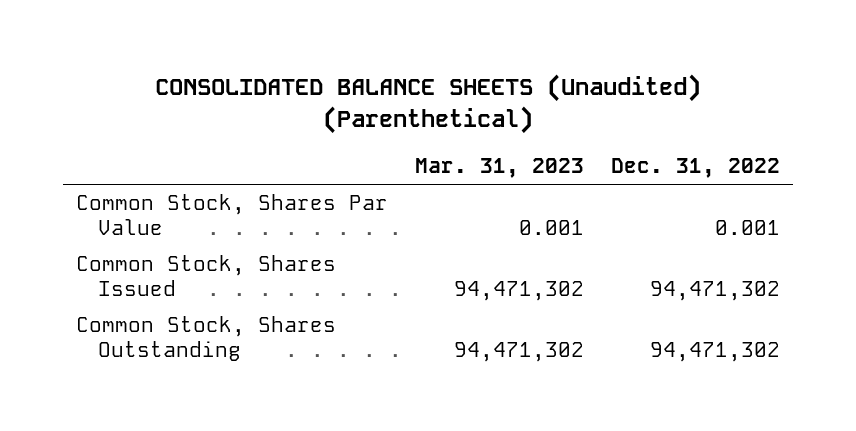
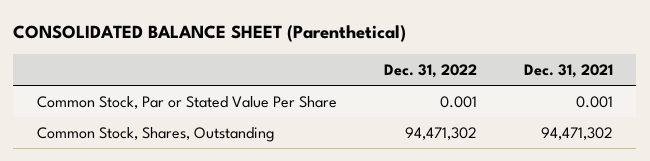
- CONSOLIDATED BALANCE SHEETS (Unaudited) (Parenthetical)
+ CONSOLIDATED BALANCE SHEET (Parenthetical)
- | Mar. 31, 2023 | Dec. 31, 2022
+ | Dec. 31, 2022 | Dec. 31, 2021
- Common Stock, Shares Par Value | 0.001 | 0.001
- Common Stock, Shares Issued | 94,471,302 | 94,471,302
- Common Stock, Shares Outstanding | 94,471,302 | 94,471,302
+ Common Stock, Par or Stated Value Per Share | 0.001 | 0.001
+ Common Stock, Shares, Outstanding | 94,471,302 | 94,471,302

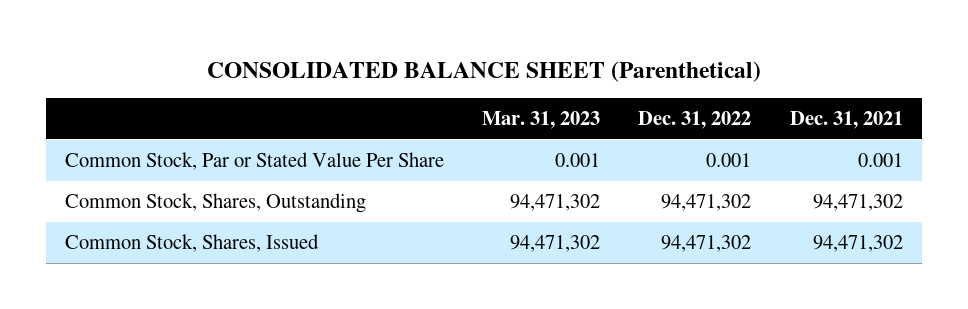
- | Dec. 31, 2022 | Dec. 31, 2021
+ | Mar. 31, 2023 | Dec. 31, 2022 | Dec. 31, 2021
+ Common Stock, Shares, Issued | 94,471,302 | 94,471,302 | 94,471,302

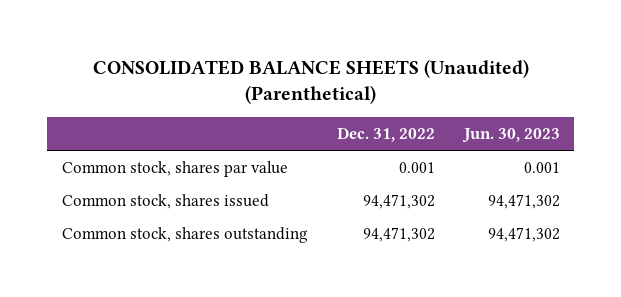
- CONSOLIDATED BALANCE SHEET (Parenthetical)
+ CONSOLIDATED BALANCE SHEETS (Unaudited) (Parenthetical)
- | Mar. 31, 2023 | Dec. 31, 2022 | Dec. 31, 2021
+ | Dec. 31, 2022 | Jun. 30, 2023
- Common Stock, Par or Stated Value Per Share | 0.001 | 0.001 | 0.001
- Common Stock, Shares, Outstanding | 94,471,302 | 94,471,302 | 94,471,302
- Common Stock, Shares, Issued | 94,471,302 | 94,471,302 | 94,471,302
+ Common stock, shares par value | 0.001 | 0.001
+ Common stock, shares issued | 94,471,302 | 94,471,302
+ Common stock, shares outstanding | 94,471,302 | 94,471,302

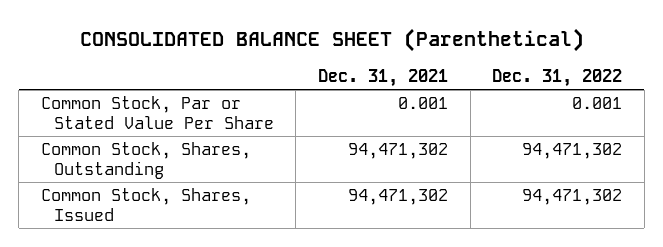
- CONSOLIDATED BALANCE SHEETS (Unaudited) (Parenthetical)
+ CONSOLIDATED BALANCE SHEET (Parenthetical)
- | Dec. 31, 2022 | Jun. 30, 2023
+ | Dec. 31, 2021 | Dec. 31, 2022
- Common stock, shares par value | 0.001 | 0.001
- Common stock, shares issued | 94,471,302 | 94,471,302
- Common stock, shares outstanding | 94,471,302 | 94,471,302
+ Common Stock, Par or Stated Value Per Share | 0.001 | 0.001
+ Common Stock, Shares, Outstanding | 94,471,302 | 94,471,302
+ Common Stock, Shares, Issued | 94,471,302 | 94,471,302

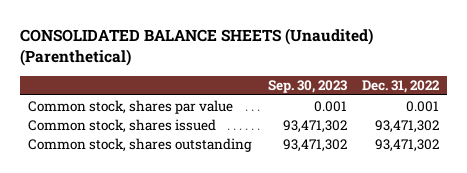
- CONSOLIDATED BALANCE SHEET (Parenthetical)
+ CONSOLIDATED BALANCE SHEETS (Unaudited) (Parenthetical)
- | Dec. 31, 2021 | Dec. 31, 2022
+ | Sep. 30, 2023 | Dec. 31, 2022
- Common Stock, Par or Stated Value Per Share | 0.001 | 0.001
- Common Stock, Shares, Outstanding | 94,471,302 | 94,471,302
- Common Stock, Shares, Issued | 94,471,302 | 94,471,302
+ Common stock, shares par value | 0.001 | 0.001
+ Common stock, shares issued | 93,471,302 | 93,471,302
+ Common stock, shares outstanding | 93,471,302 | 93,471,302

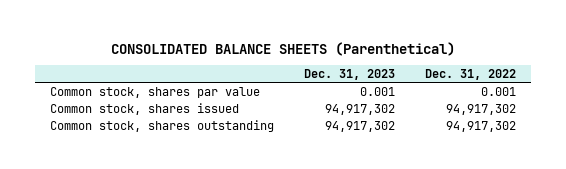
- CONSOLIDATED BALANCE SHEETS (Unaudited) (Parenthetical)
+ CONSOLIDATED BALANCE SHEETS (Parenthetical)
- | Sep. 30, 2023 | Dec. 31, 2022
+ | Dec. 31, 2023 | Dec. 31, 2022
- Common stock, shares issued | 93,471,302 | 93,471,302
- Common stock, shares outstanding | 93,471,302 | 93,471,302
+ Common stock, shares issued | 94,917,302 | 94,917,302
+ Common stock, shares outstanding | 94,917,302 | 94,917,302

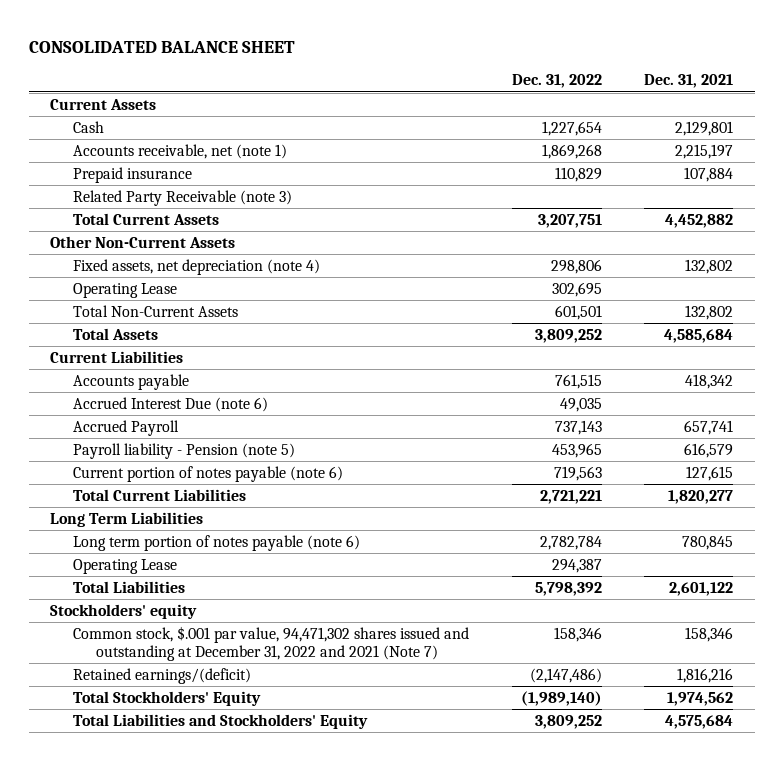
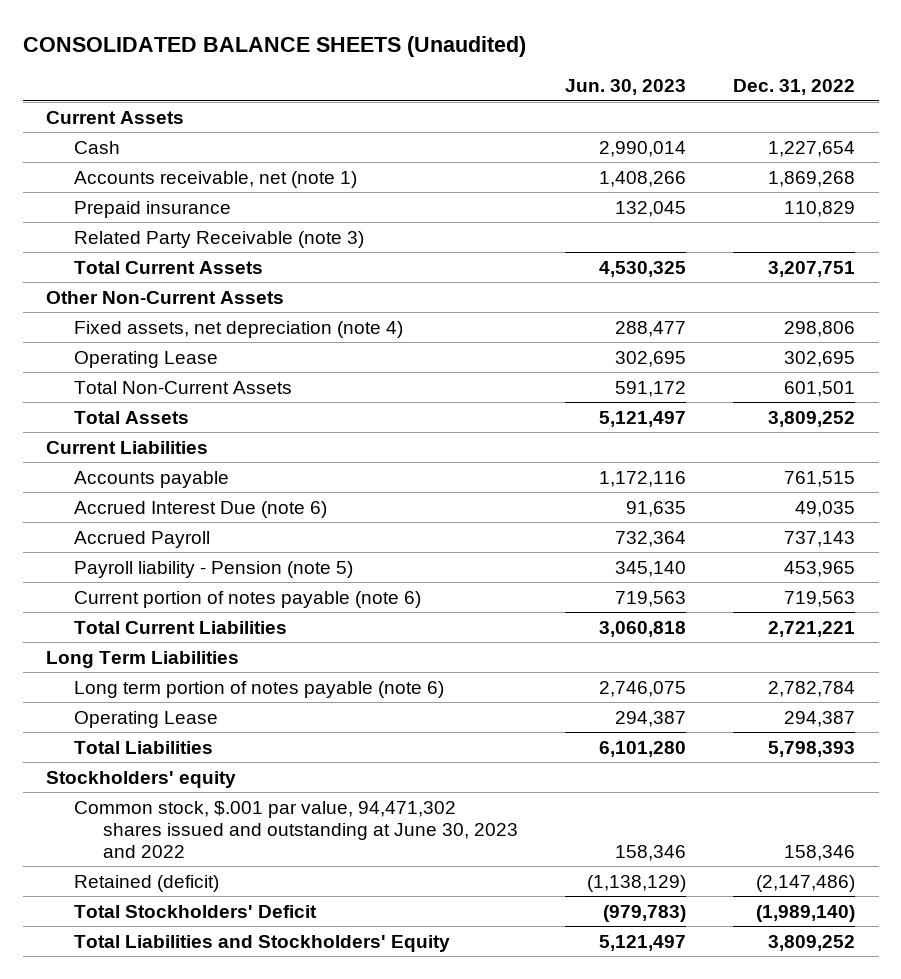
- CONSOLIDATED BALANCE SHEET
+ CONSOLIDATED BALANCE SHEETS (Unaudited)
- | Dec. 31, 2022 | Dec. 31, 2021
+ | Jun. 30, 2023 | Dec. 31, 2022
- Total Liabilities | 5,798,392 | 2,601,122
+ Total Liabilities | 6,101,280 | 5,798,393
- Common stock, $.001 par value, 94,471,302 shares issued and outstanding at December 31, 2022 and 2021 (Note 7) | 158,346 | 158,346
- Retained earnings/(deficit) | (2,147,486) | 1,816,216
- Total Stockholders' Equity | (1,989,140) | 1,974,562
+ Common stock, $.001 par value, 94,471,302 shares issued and outstanding at June 30, 2023 and 2022 | 158,346 | 158,346
+ Retained (deficit) | (1,138,129) | (2,147,486)
+ Total Stockholders' Deficit | (979,783) | (1,989,140)

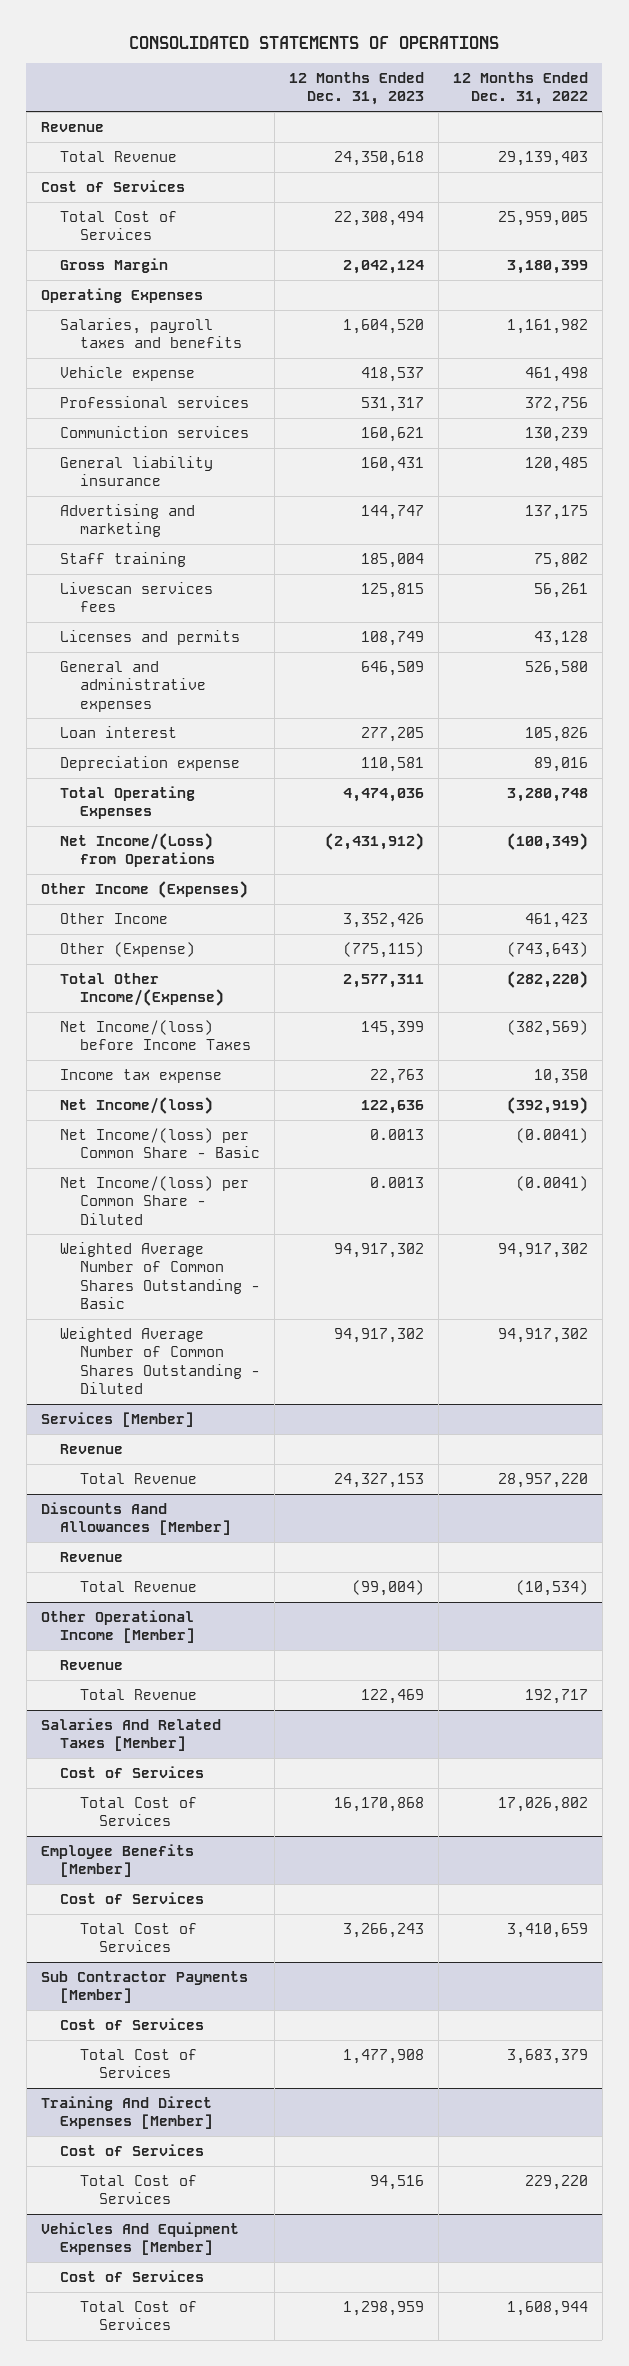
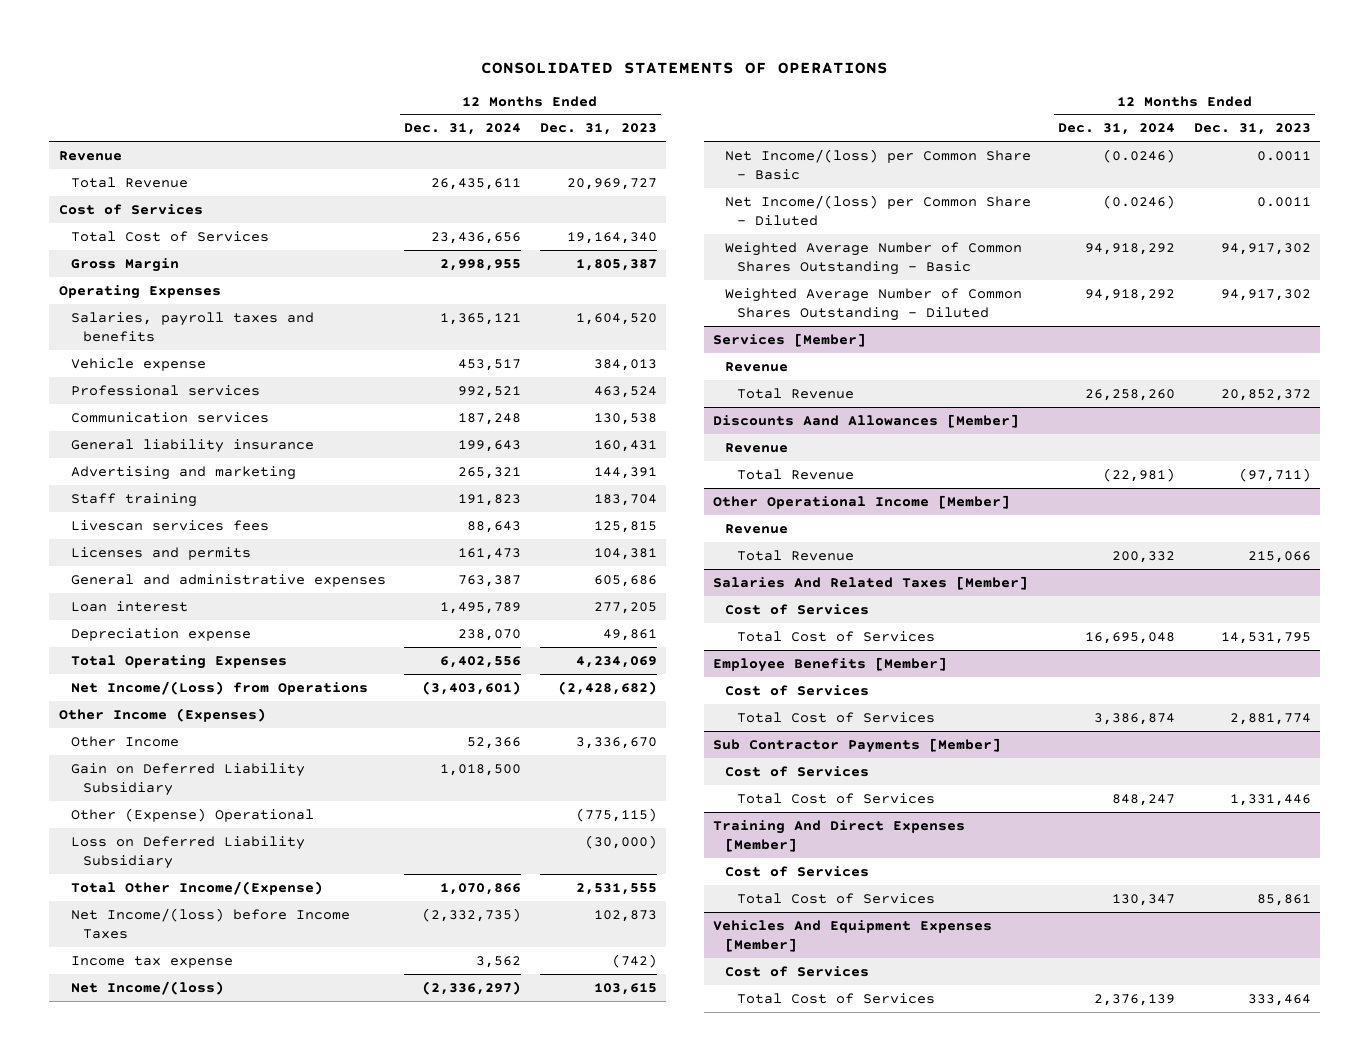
- | 12 Months Ended Dec. 31, 2023 | 12 Months Ended Dec. 31, 2022
+ | 12 Months Ended Dec. 31, 2024 | 12 Months Ended Dec. 31, 2023
- Total Revenue | 24,350,618 | 29,139,403
+ Total Revenue | 26,435,611 | 20,969,727
- Total Cost of Services | 22,308,494 | 25,959,005
- Gross Margin | 2,042,124 | 3,180,399
+ Total Cost of Services | 23,436,656 | 19,164,340
+ Gross Margin | 2,998,955 | 1,805,387
- Vehicle expense | 418,537 | 461,498
- Professional services | 531,317 | 372,756
- Communiction services | 160,621 | 130,239
+ Vehicle expense | 453,517 | 384,013
+ Professional services | 992,521 | 463,524
+ Communication services | 187,248 | 130,538
- Advertising and marketing | 144,747 | 137,175
- Staff training | 185,004 | 75,802
+ Advertising and marketing | 265,321 | 144,391
+ Staff training | 191,823 | 183,704
- Licenses and permits | 108,749 | 43,128
- General and administrative expenses | 646,509 | 526,580
+ Licenses and permits | 161,473 | 104,381
+ General and administrative expenses | 763,387 | 605,686
- Depreciation expense | 110,581 | 89,016
- Total Operating Expenses | 4,474,036 | 3,280,748
- Net Income/(Loss) from Operations | (2,431,912) | (100,349)
+ Depreciation expense | 238,070 | 49,861
+ Total Operating Expenses | 6,402,556 | 4,234,069
+ Net Income/(Loss) from Operations | (3,403,601) | (2,428,682)
- Other Income | 3,352,426 | 461,423
- Other (Expense) | (775,115) | (743,643)
- Total Other Income/(Expense) | 2,577,311 | (282,220)
- Net Income/(loss) before Income Taxes | 145,399 | (382,569)
- Income tax expense | 22,763 | 10,350
- Net Income/(loss) | 122,636 | (392,919)
- Net Income/(loss) per Common Share - Basic | 0.0013 | (0.0041)
- Net Income/(loss) per Common Share - Diluted | 0.0013 | (0.0041)
+ Other Income | 52,366 | 3,336,670
+ Gain on Deferred Liability Subsidiary | 1,018,500 |
+ Other (Expense) Operational | | (775,115)
+ Loss on Deferred Liability Subsidiary | | (30,000)
+ Total Other Income/(Expense) | 1,070,866 | 2,531,555
+ Net Income/(loss) before Income Taxes | (2,332,735) | 102,873
+ Income tax expense | 3,562 | (742)
+ Net Income/(loss) | (2,336,297) | 103,615
+ Net Income/(loss) per Common Share - Basic | (0.0246) | 0.0011
+ Net Income/(loss) per Common Share - Diluted | (0.0246) | 0.0011
@ Services [Member]
- Total Revenue | 24,327,153 | 28,957,220
+ Total Revenue | 26,258,260 | 20,852,372
@ Discounts Aand Allowances [Member]
- Total Revenue | (99,004) | (10,534)
+ Total Revenue | (22,981) | (97,711)
@ Other Operational Income [Member]
- Total Revenue | 122,469 | 192,717
+ Total Revenue | 200,332 | 215,066
@ Salaries And Related Taxes [Member]
- Total Cost of Services | 16,170,868 | 17,026,802
+ Total Cost of Services | 16,695,048 | 14,531,795
@ Employee Benefits [Member]
- Total Cost of Services | 3,266,243 | 3,410,659
+ Total Cost of Services | 3,386,874 | 2,881,774
@ Sub Contractor Payments [Member]
- Total Cost of Services | 1,477,908 | 3,683,379
+ Total Cost of Services | 848,247 | 1,331,446
@ Training And Direct Expenses [Member]
- Total Cost of Services | 94,516 | 229,220
+ Total Cost of Services | 130,347 | 85,861
@ Vehicles And Equipment Expenses [Member]
- Total Cost of Services | 1,298,959 | 1,608,944
+ Total Cost of Services | 2,376,139 | 333,464

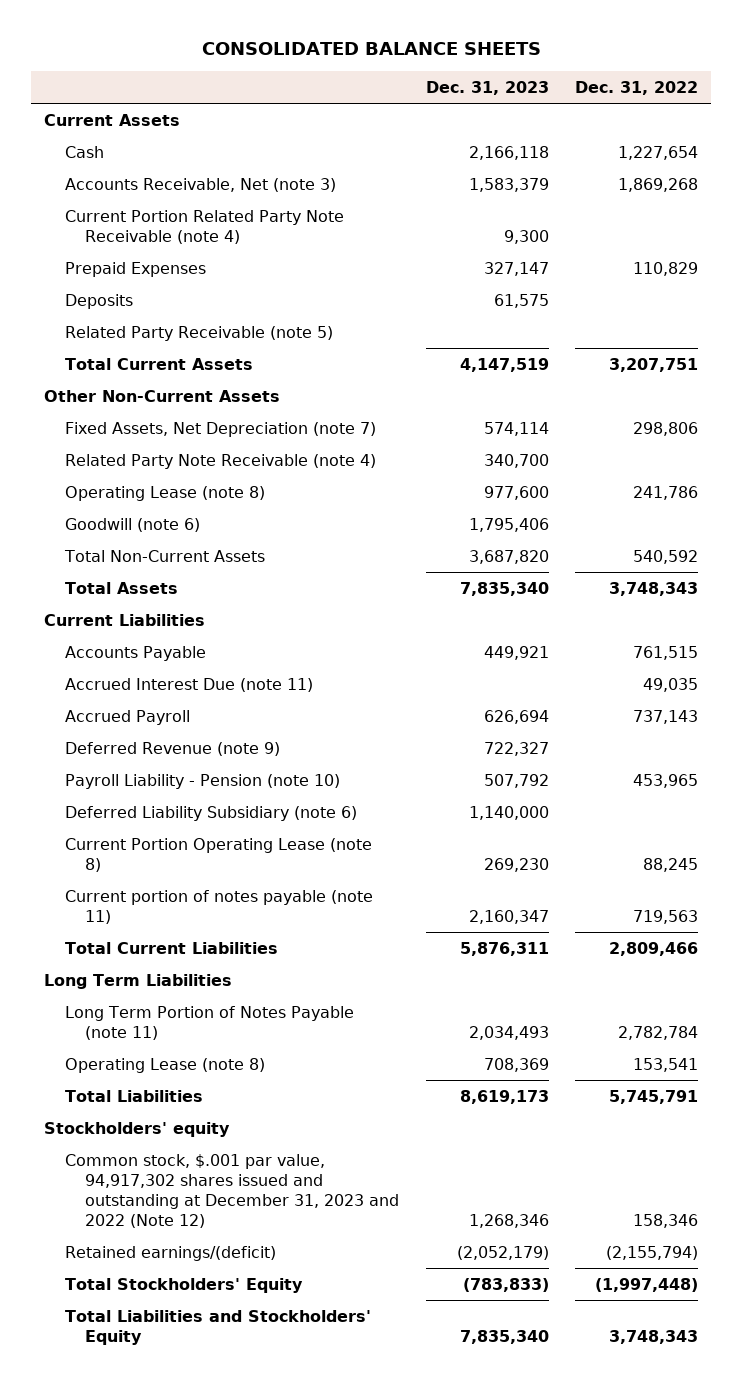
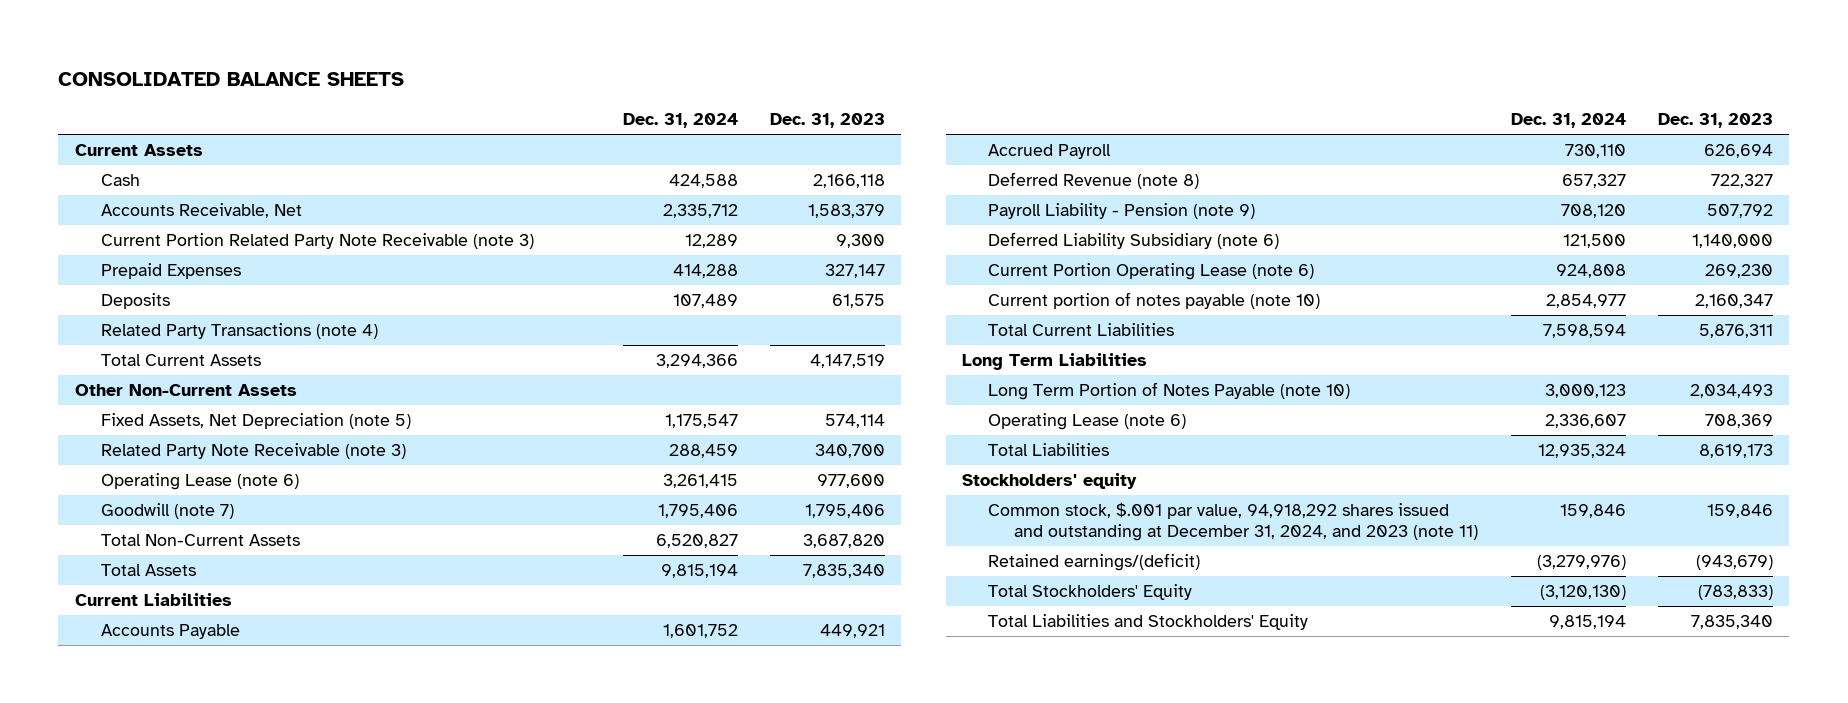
- | Dec. 31, 2023 | Dec. 31, 2022
+ | Dec. 31, 2024 | Dec. 31, 2023
- Accounts Receivable, Net (note 3) | 1,583,379 | 1,869,268
- Current Portion Related Party Note Receivable (note 4) | 9,300 |
+ Accounts Receivable, Net | 2,335,712 | 1,583,379
+ Current Portion Related Party Note Receivable (note 3) | 12,289 | 9,300
- Related Party Receivable (note 5)
+ Related Party Transactions (note 4)
- Fixed Assets, Net Depreciation (note 7) | 574,114 | 298,806
- Related Party Note Receivable (note 4) | 340,700 |
- Operating Lease (note 8) | 977,600 | 241,786
- Goodwill (note 6) | 1,795,406 |
+ Fixed Assets, Net Depreciation (note 5) | 1,175,547 | 574,114
+ Related Party Note Receivable (note 3) | 288,459 | 340,700
+ Operating Lease (note 6) | 3,261,415 | 977,600
+ Goodwill (note 7) | 1,795,406 | 1,795,406
- Accrued Interest Due (note 11) | | 49,035
- Deferred Revenue (note 9) | 722,327 |
- Payroll Liability - Pension (note 10) | 507,792 | 453,965
+ Deferred Revenue (note 8) | 657,327 | 722,327
+ Payroll Liability - Pension (note 9) | 708,120 | 507,792
- Current Portion Operating Lease (note 8) | 269,230 | 88,245
- Current portion of notes payable (note 11) | 2,160,347 | 719,563
+ Current Portion Operating Lease (note 6) | 924,808 | 269,230
+ Current portion of notes payable (note 10) | 2,854,977 | 2,160,347
- Long Term Portion of Notes Payable (note 11) | 2,034,493 | 2,782,784
- Operating Lease (note 8) | 708,369 | 153,541
+ Long Term Portion of Notes Payable (note 10) | 3,000,123 | 2,034,493
+ Operating Lease (note 6) | 2,336,607 | 708,369
- Common stock, $.001 par value, 94,917,302 shares issued and outstanding at December 31, 2023 and 2022 (Note 12) | 1,268,346 | 158,346
- Retained earnings/(deficit) | (2,052,179) | (2,155,794)
+ Common stock, $.001 par value, 94,918,292 shares issued and outstanding at December 31, 2024, and 2023 (note 11) | 159,846 | 159,846
+ Retained earnings/(deficit) | (3,279,976) | (943,679)

